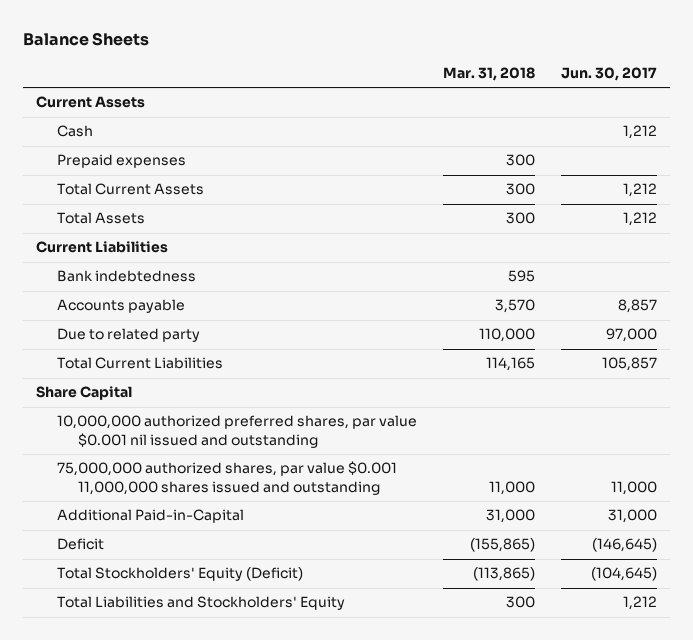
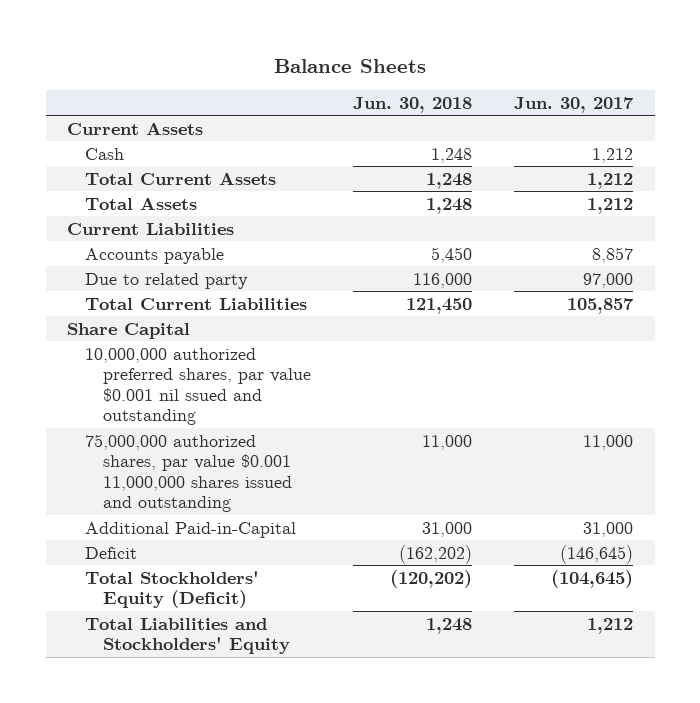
- | Mar. 31, 2018 | Jun. 30, 2017
+ | Jun. 30, 2018 | Jun. 30, 2017
- Prepaid expenses | 300 |
- Bank indebtedness | 595 |
- 10,000,000 authorized preferred shares, par value $0.001 nil issued and outstanding
+ 10,000,000 authorized preferred shares, par value $0.001 nil ssued and outstanding

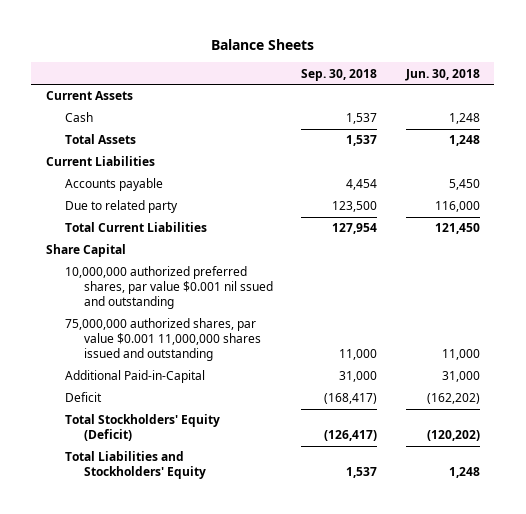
- | Jun. 30, 2018 | Jun. 30, 2017
+ | Sep. 30, 2018 | Jun. 30, 2018
- Total Current Assets | 1,248 | 1,212

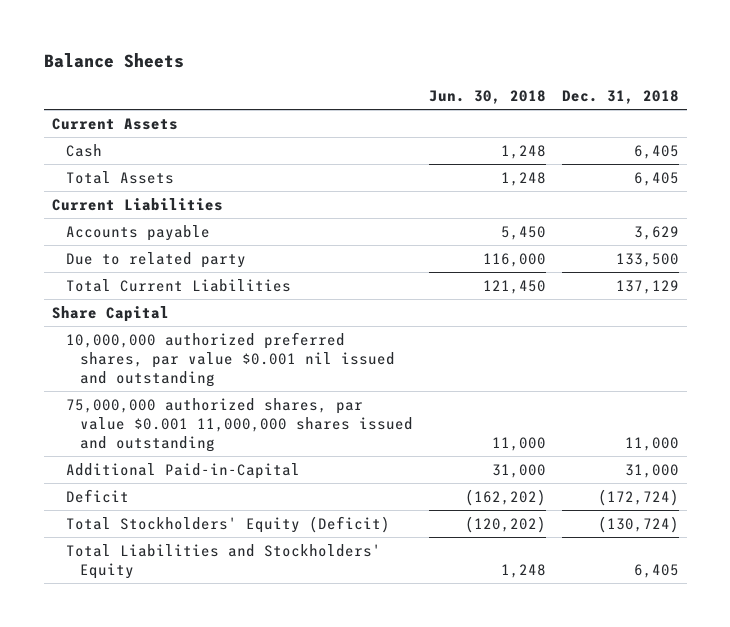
- | Sep. 30, 2018 | Jun. 30, 2018
+ | Jun. 30, 2018 | Dec. 31, 2018
- 10,000,000 authorized preferred shares, par value $0.001 nil ssued and outstanding
+ 10,000,000 authorized preferred shares, par value $0.001 nil issued and outstanding

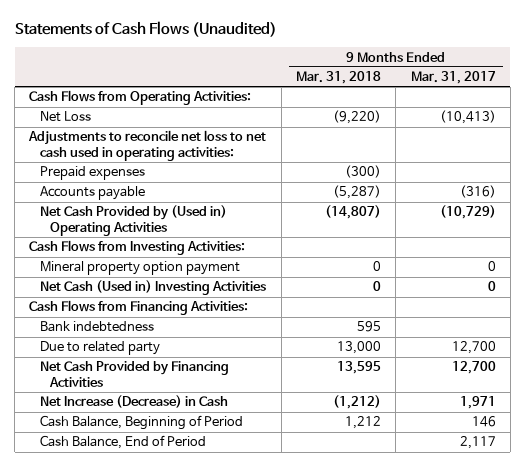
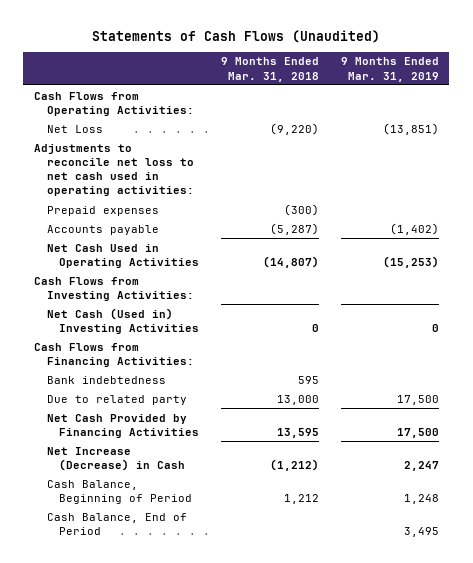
- | 9 Months Ended Mar. 31, 2018 | 9 Months Ended Mar. 31, 2017
+ | 9 Months Ended Mar. 31, 2018 | 9 Months Ended Mar. 31, 2019
- Net Cash Provided by (Used in) Operating Activities | (14,807) | (10,729)
+ Net Cash Used in Operating Activities | (14,807) | (15,253)
- Mineral property option payment | 0 | 0

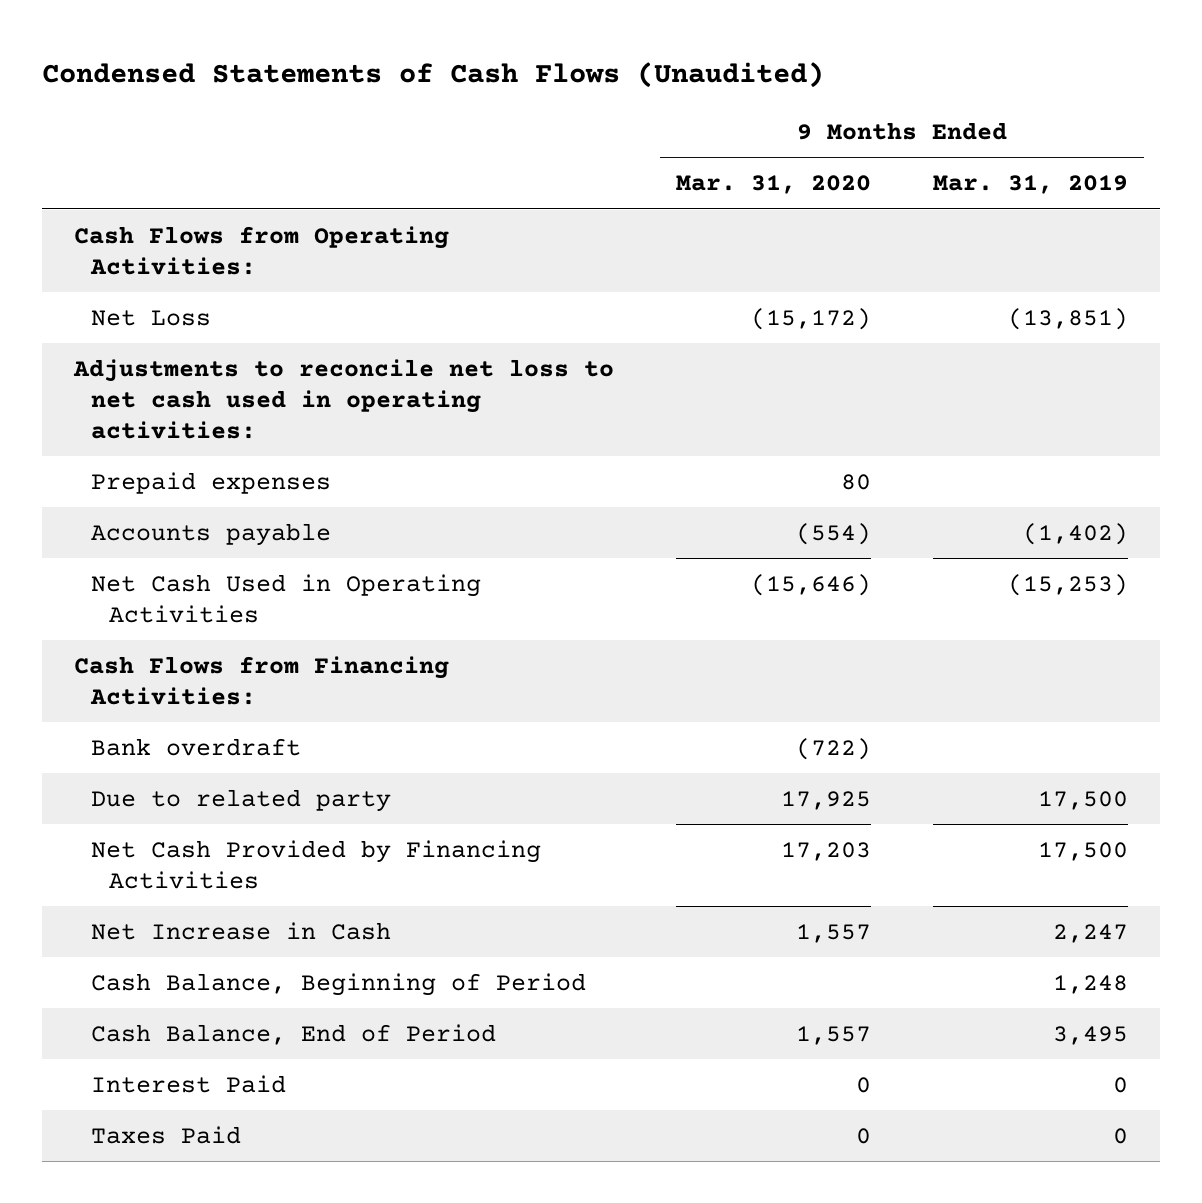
- Statements of Cash Flows (Unaudited)
+ Condensed Statements of Cash Flows (Unaudited)
- | 9 Months Ended Mar. 31, 2018 | 9 Months Ended Mar. 31, 2019
+ | 9 Months Ended Mar. 31, 2020 | 9 Months Ended Mar. 31, 2019
- Cash Flows from Investing Activities:
- Net Cash (Used in) Investing Activities | 0 | 0
- Bank indebtedness | 595 |
+ Bank overdraft | (722) |
- Net Increase (Decrease) in Cash | (1,212) | 2,247
+ Net Increase in Cash | 1,557 | 2,247
+ Interest Paid | 0 | 0
+ Taxes Paid | 0 | 0

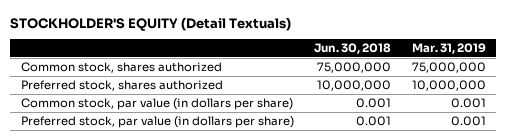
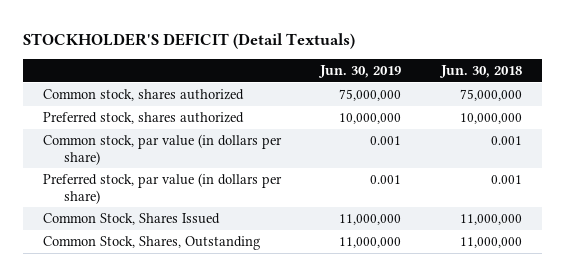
- STOCKHOLDER'S EQUITY (Detail Textuals)
+ STOCKHOLDER'S DEFICIT (Detail Textuals)
- | Jun. 30, 2018 | Mar. 31, 2019
+ | Jun. 30, 2019 | Jun. 30, 2018
+ Common Stock, Shares Issued | 11,000,000 | 11,000,000
+ Common Stock, Shares, Outstanding | 11,000,000 | 11,000,000

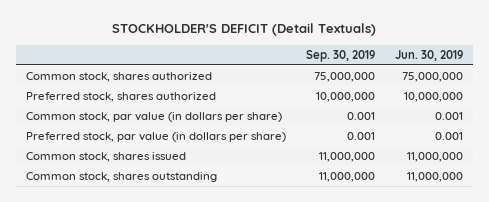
- | Jun. 30, 2019 | Jun. 30, 2018
+ | Sep. 30, 2019 | Jun. 30, 2019
- Common Stock, Shares Issued | 11,000,000 | 11,000,000
- Common Stock, Shares, Outstanding | 11,000,000 | 11,000,000
+ Common stock, shares issued | 11,000,000 | 11,000,000
+ Common stock, shares outstanding | 11,000,000 | 11,000,000

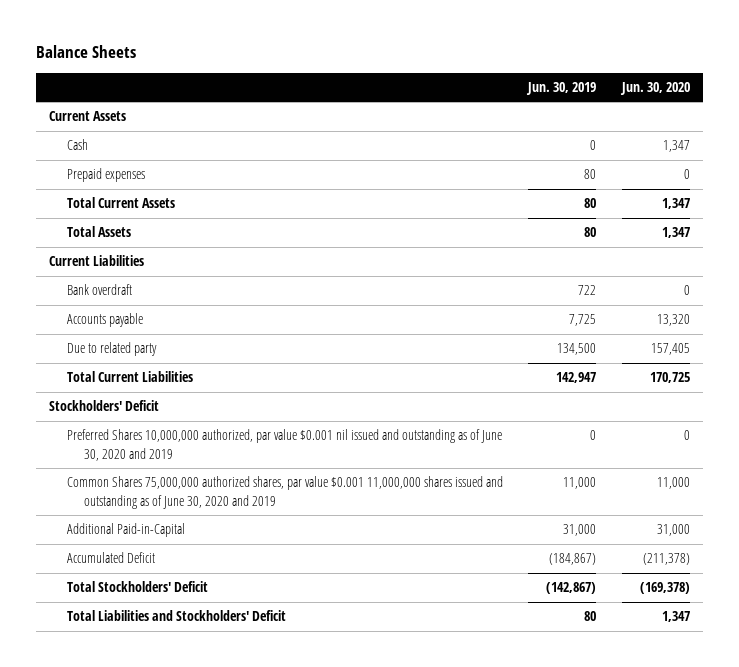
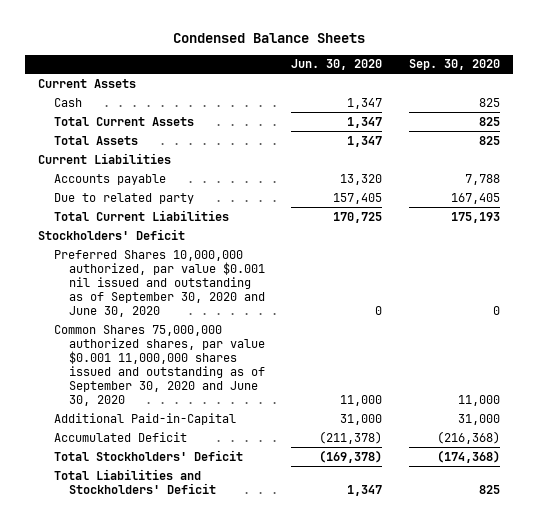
- Balance Sheets
+ Condensed Balance Sheets
- | Jun. 30, 2019 | Jun. 30, 2020
+ | Jun. 30, 2020 | Sep. 30, 2020
- Prepaid expenses | 80 | 0
- Bank overdraft | 722 | 0
- Preferred Shares 10,000,000 authorized, par value $0.001 nil issued and outstanding as of June 30, 2020 and 2019 | 0 | 0
- Common Shares 75,000,000 authorized shares, par value $0.001 11,000,000 shares issued and outstanding as of June 30, 2020 and 2019 | 11,000 | 11,000
+ Preferred Shares 10,000,000 authorized, par value $0.001 nil issued and outstanding as of September 30, 2020 and June 30, 2020 | 0 | 0
+ Common Shares 75,000,000 authorized shares, par value $0.001 11,000,000 shares issued and outstanding as of September 30, 2020 and June 30, 2020 | 11,000 | 11,000

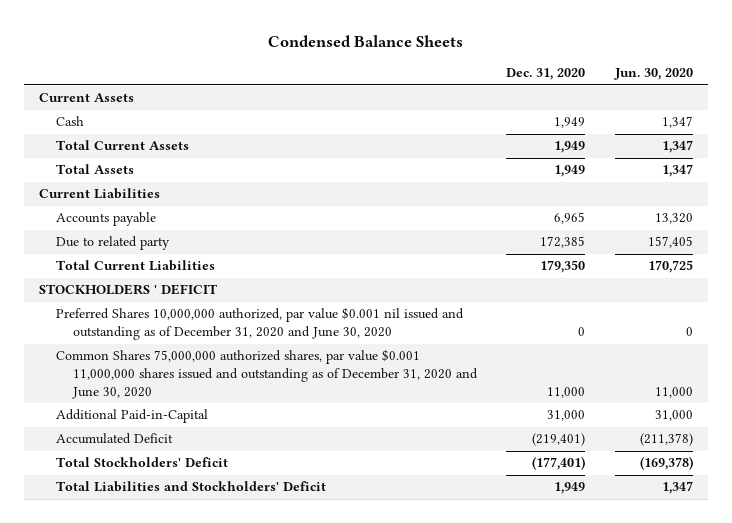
- | Jun. 30, 2020 | Sep. 30, 2020
+ | Dec. 31, 2020 | Jun. 30, 2020
- Stockholders' Deficit
- Preferred Shares 10,000,000 authorized, par value $0.001 nil issued and outstanding as of September 30, 2020 and June 30, 2020 | 0 | 0
- Common Shares 75,000,000 authorized shares, par value $0.001 11,000,000 shares issued and outstanding as of September 30, 2020 and June 30, 2020 | 11,000 | 11,000
+ STOCKHOLDERS ' DEFICIT
+ Preferred Shares 10,000,000 authorized, par value $0.001 nil issued and outstanding as of December 31, 2020 and June 30, 2020 | 0 | 0
+ Common Shares 75,000,000 authorized shares, par value $0.001 11,000,000 shares issued and outstanding as of December 31, 2020 and June 30, 2020 | 11,000 | 11,000

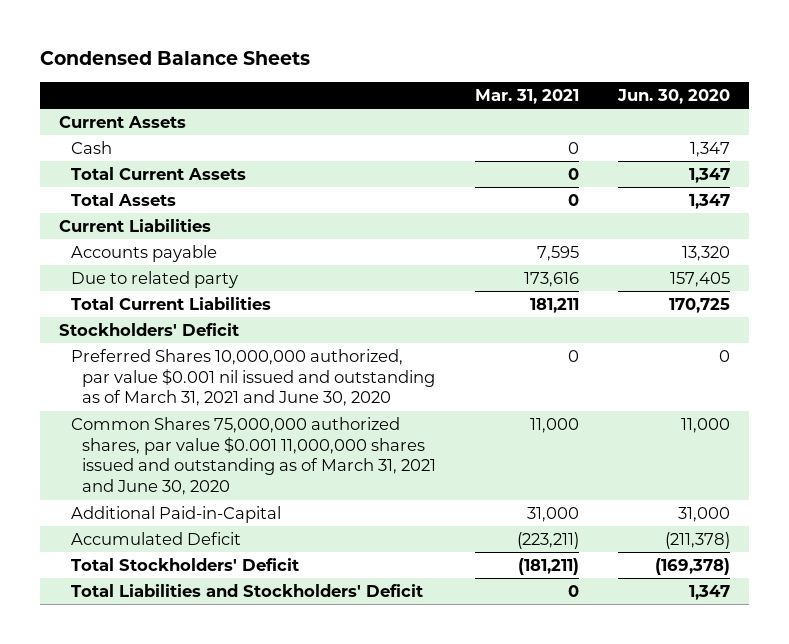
- | Dec. 31, 2020 | Jun. 30, 2020
+ | Mar. 31, 2021 | Jun. 30, 2020
- STOCKHOLDERS ' DEFICIT
- Preferred Shares 10,000,000 authorized, par value $0.001 nil issued and outstanding as of December 31, 2020 and June 30, 2020 | 0 | 0
- Common Shares 75,000,000 authorized shares, par value $0.001 11,000,000 shares issued and outstanding as of December 31, 2020 and June 30, 2020 | 11,000 | 11,000
+ Stockholders' Deficit
+ Preferred Shares 10,000,000 authorized, par value $0.001 nil issued and outstanding as of March 31, 2021 and June 30, 2020 | 0 | 0
+ Common Shares 75,000,000 authorized shares, par value $0.001 11,000,000 shares issued and outstanding as of March 31, 2021 and June 30, 2020 | 11,000 | 11,000

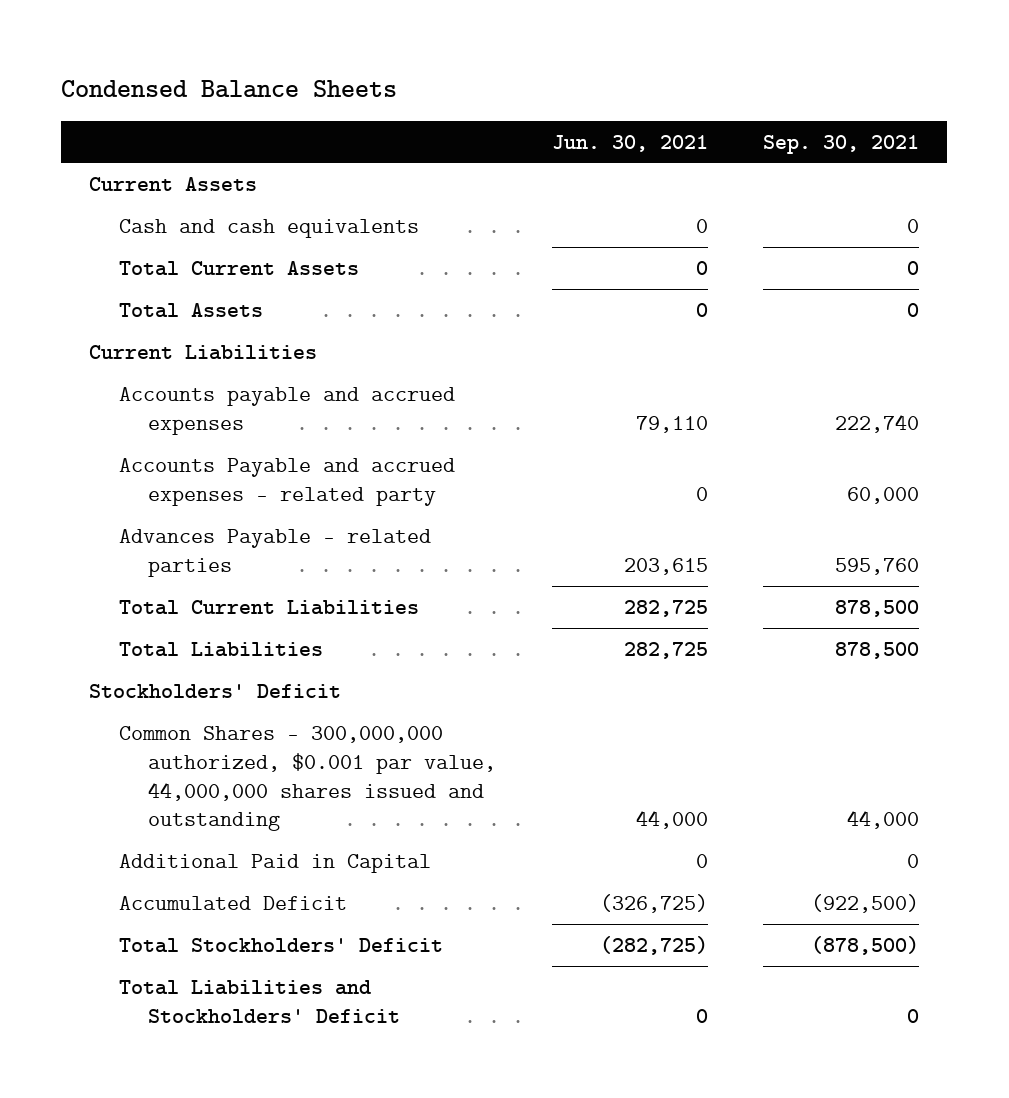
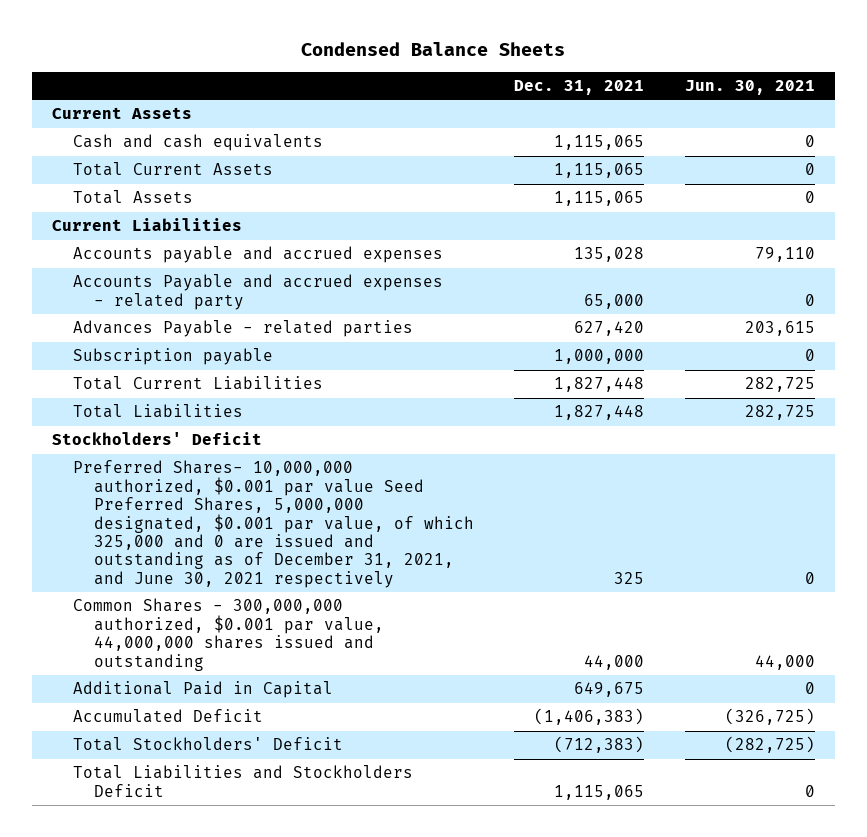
- | Jun. 30, 2021 | Sep. 30, 2021
+ | Dec. 31, 2021 | Jun. 30, 2021
+ Subscription payable | 1,000,000 | 0
+ Preferred Shares- 10,000,000 authorized, $0.001 par value Seed Preferred Shares, 5,000,000 designated, $0.001 par value, of which 325,000 and 0 are issued and outstanding as of December 31, 2021, and June 30, 2021 respectively | 325 | 0
- Total Liabilities and Stockholders' Deficit | 0 | 0
+ Total Liabilities and Stockholders Deficit | 1,115,065 | 0

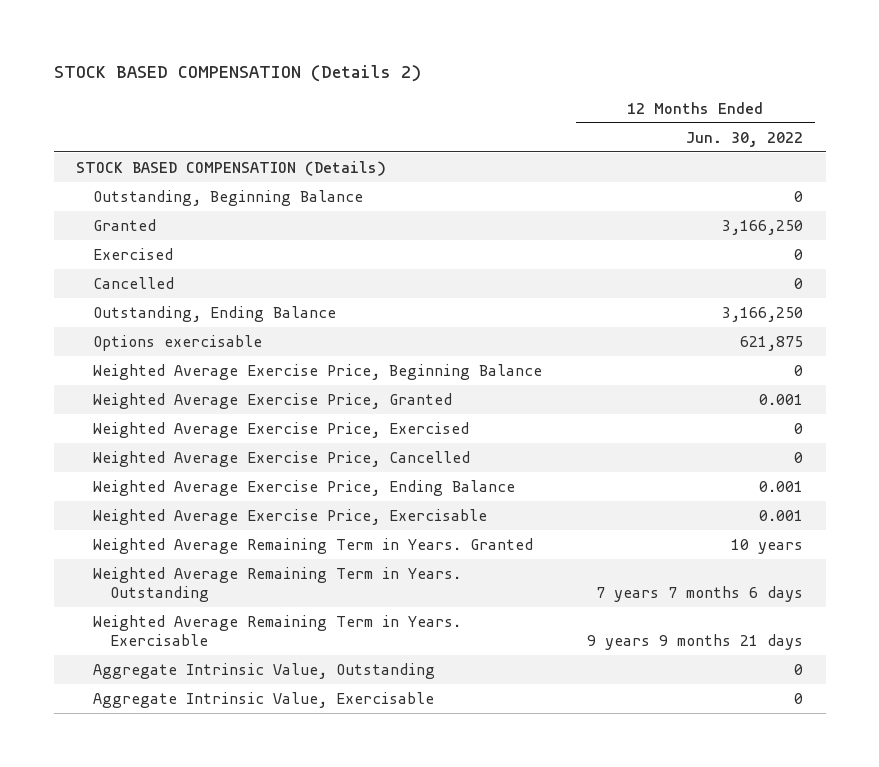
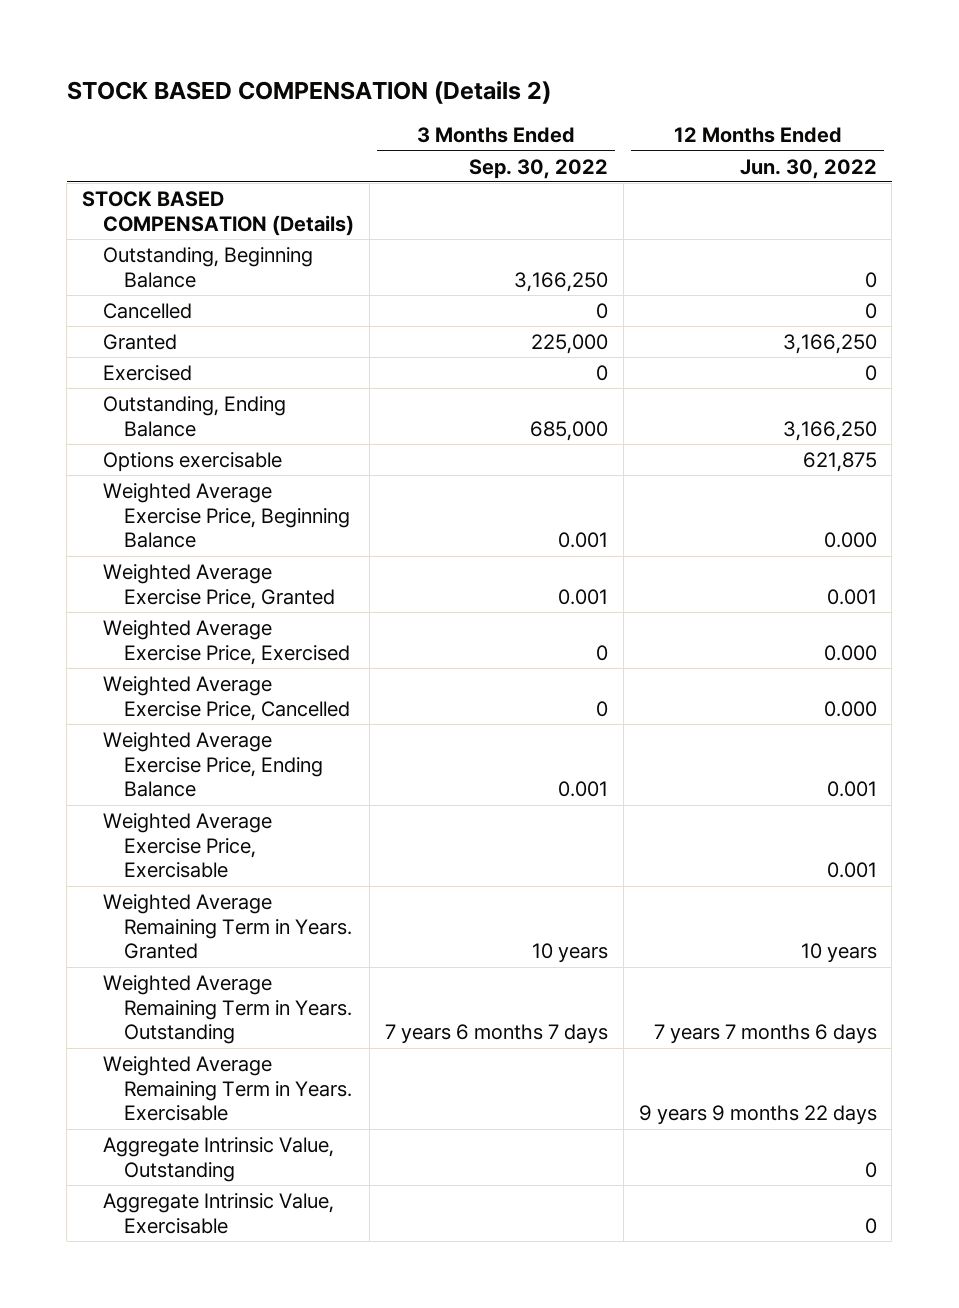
- | 12 Months Ended Jun. 30, 2022
+ | 3 Months Ended Sep. 30, 2022 | 12 Months Ended Jun. 30, 2022
moved up: Cancelled | 0 | 0
- Weighted Average Exercise Price, Beginning Balance | 0
+ Weighted Average Exercise Price, Beginning Balance | 0.001 | 0.000
- Weighted Average Exercise Price, Exercised | 0
- Weighted Average Exercise Price, Cancelled | 0
+ Weighted Average Exercise Price, Exercised | 0 | 0.000
+ Weighted Average Exercise Price, Cancelled | 0 | 0.000
- Weighted Average Remaining Term in Years. Exercisable | 9 years 9 months 21 days
+ Weighted Average Remaining Term in Years. Exercisable | | 9 years 9 months 22 days

